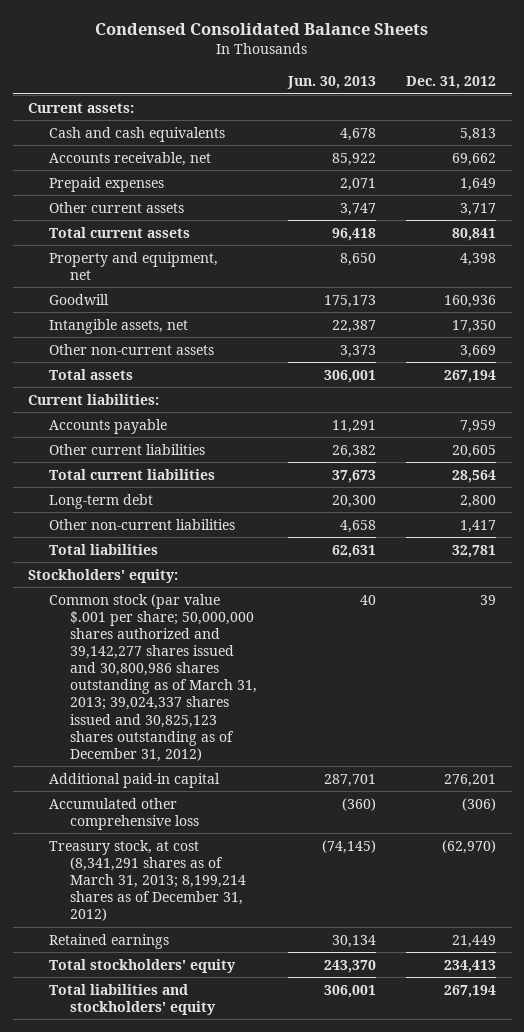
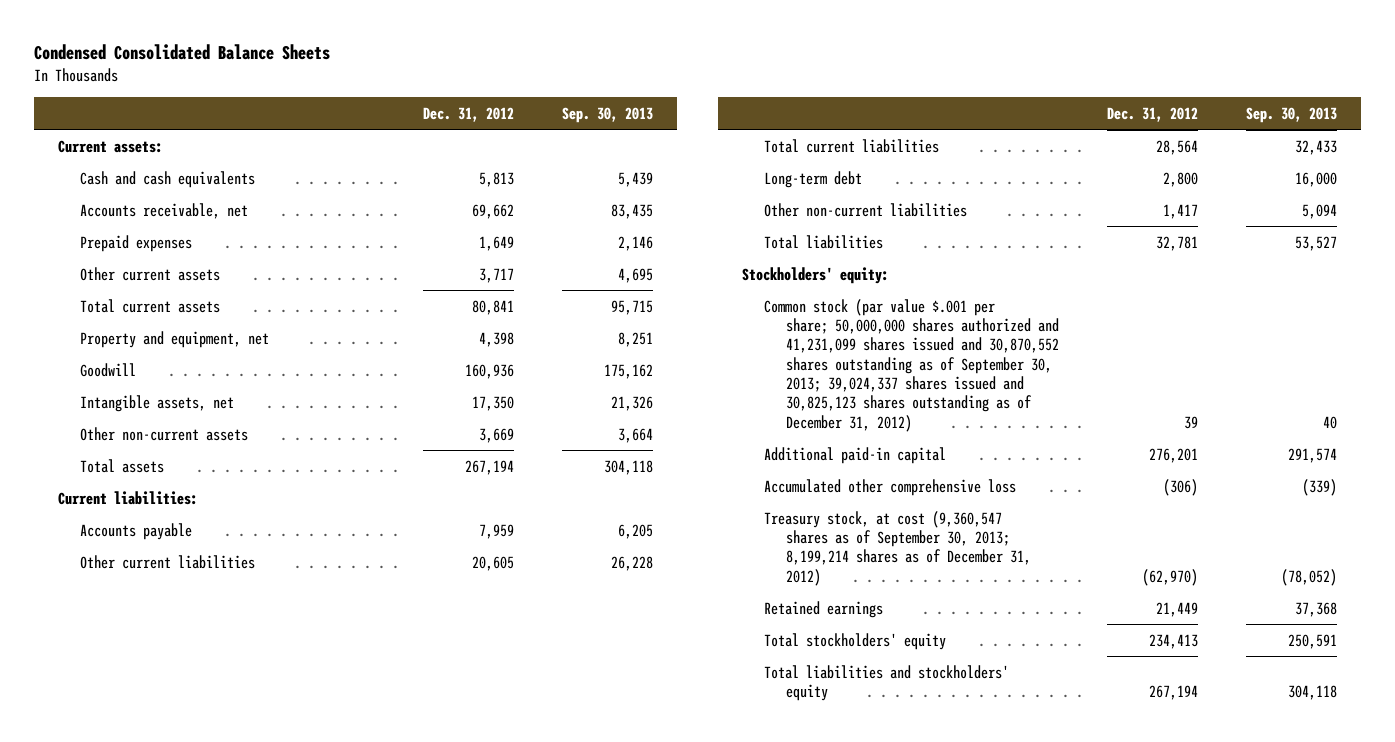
- | Jun. 30, 2013 | Dec. 31, 2012
+ | Dec. 31, 2012 | Sep. 30, 2013
- Common stock (par value $.001 per share; 50,000,000 shares authorized and 39,142,277 shares issued and 30,800,986 shares outstanding as of March 31, 2013; 39,024,337 shares issued and 30,825,123 shares outstanding as of December 31, 2012) | 40 | 39
+ Common stock (par value $.001 per share; 50,000,000 shares authorized and 41,231,099 shares issued and 30,870,552 shares outstanding as of September 30, 2013; 39,024,337 shares issued and 30,825,123 shares outstanding as of December 31, 2012) | 39 | 40
- Treasury stock, at cost (8,341,291 shares as of March 31, 2013; 8,199,214 shares as of December 31, 2012) | (74,145) | (62,970)
+ Treasury stock, at cost (9,360,547 shares as of September 30, 2013; 8,199,214 shares as of December 31, 2012) | (62,970) | (78,052)

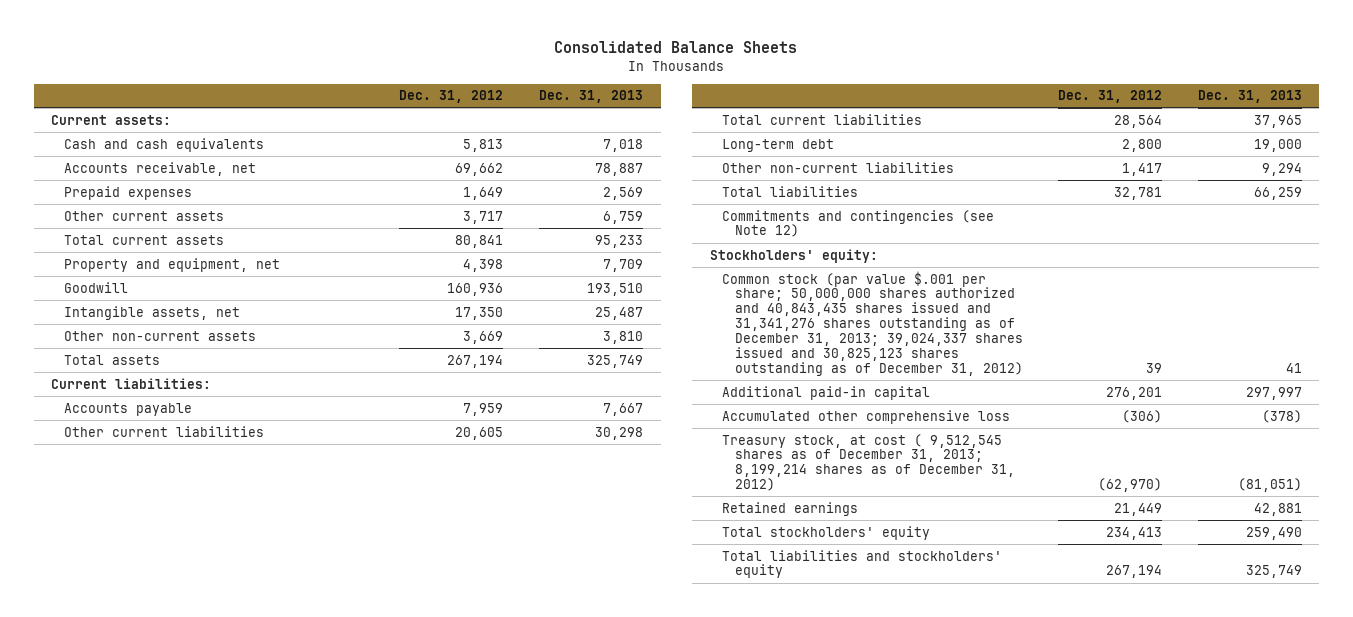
- Condensed Consolidated Balance Sheets
+ Consolidated Balance Sheets
- | Dec. 31, 2012 | Sep. 30, 2013
+ | Dec. 31, 2012 | Dec. 31, 2013
+ Commitments and contingencies (see Note 12)
- Common stock (par value $.001 per share; 50,000,000 shares authorized and 41,231,099 shares issued and 30,870,552 shares outstanding as of September 30, 2013; 39,024,337 shares issued and 30,825,123 shares outstanding as of December 31, 2012) | 39 | 40
+ Common stock (par value $.001 per share; 50,000,000 shares authorized and 40,843,435 shares issued and 31,341,276 shares outstanding as of December 31, 2013; 39,024,337 shares issued and 30,825,123 shares outstanding as of December 31, 2012) | 39 | 41
- Treasury stock, at cost (9,360,547 shares as of September 30, 2013; 8,199,214 shares as of December 31, 2012) | (62,970) | (78,052)
+ Treasury stock, at cost ( 9,512,545 shares as of December 31, 2013; 8,199,214 shares as of December 31, 2012) | (62,970) | (81,051)

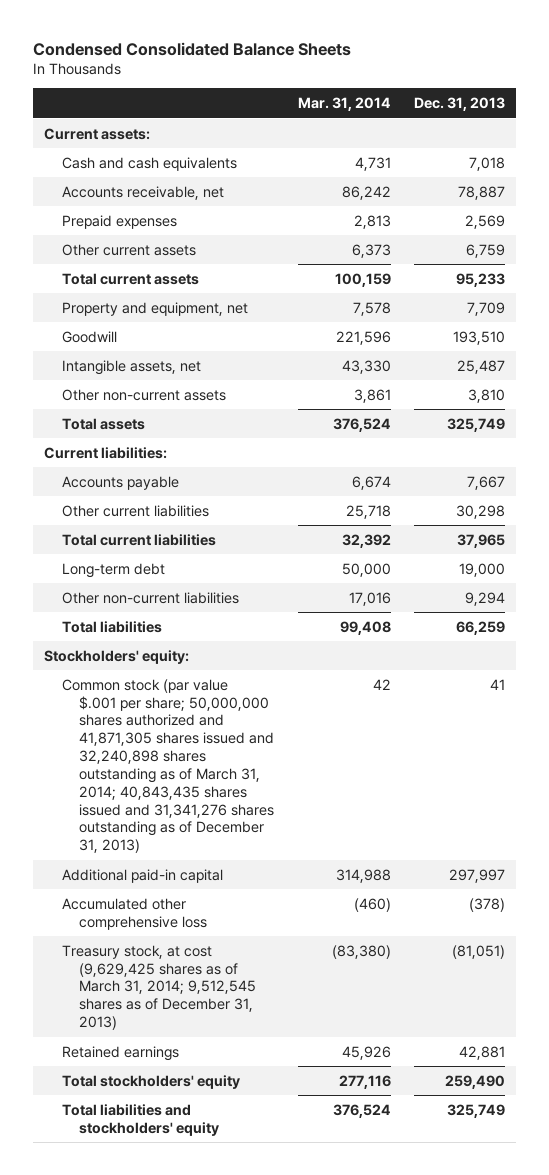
- Consolidated Balance Sheets
+ Condensed Consolidated Balance Sheets
- | Dec. 31, 2012 | Dec. 31, 2013
+ | Mar. 31, 2014 | Dec. 31, 2013
- Commitments and contingencies (see Note 12)
- Common stock (par value $.001 per share; 50,000,000 shares authorized and 40,843,435 shares issued and 31,341,276 shares outstanding as of December 31, 2013; 39,024,337 shares issued and 30,825,123 shares outstanding as of December 31, 2012) | 39 | 41
+ Common stock (par value $.001 per share; 50,000,000 shares authorized and 41,871,305 shares issued and 32,240,898 shares outstanding as of March 31, 2014; 40,843,435 shares issued and 31,341,276 shares outstanding as of December 31, 2013) | 42 | 41
- Treasury stock, at cost ( 9,512,545 shares as of December 31, 2013; 8,199,214 shares as of December 31, 2012) | (62,970) | (81,051)
+ Treasury stock, at cost (9,629,425 shares as of March 31, 2014; 9,512,545 shares as of December 31, 2013) | (83,380) | (81,051)

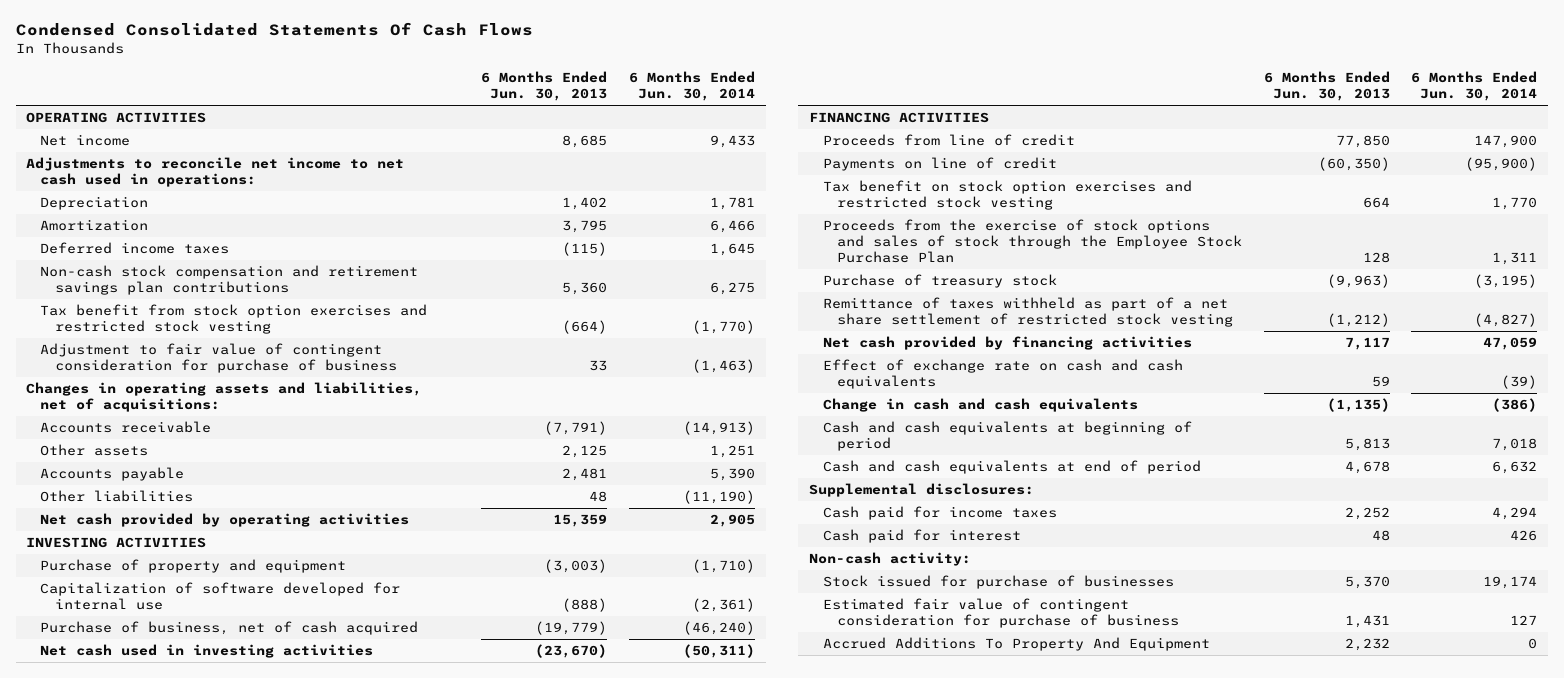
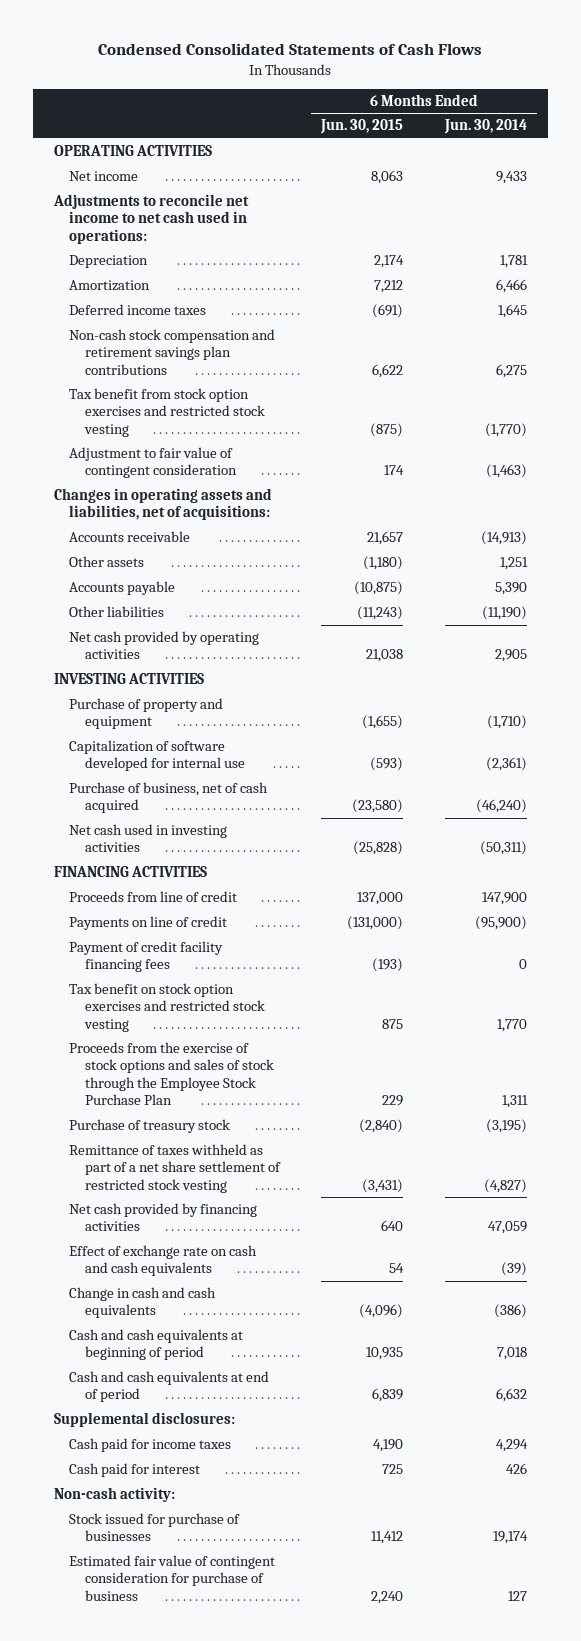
- Condensed Consolidated Statements Of Cash Flows
+ Condensed Consolidated Statements of Cash Flows
- | 6 Months Ended Jun. 30, 2013 | 6 Months Ended Jun. 30, 2014
+ | 6 Months Ended Jun. 30, 2015 | 6 Months Ended Jun. 30, 2014
- Adjustment to fair value of contingent consideration for purchase of business | 33 | (1,463)
+ Adjustment to fair value of contingent consideration | 174 | (1,463)
+ Payment of credit facility financing fees | (193) | 0
- Accrued Additions To Property And Equipment | 2,232 | 0

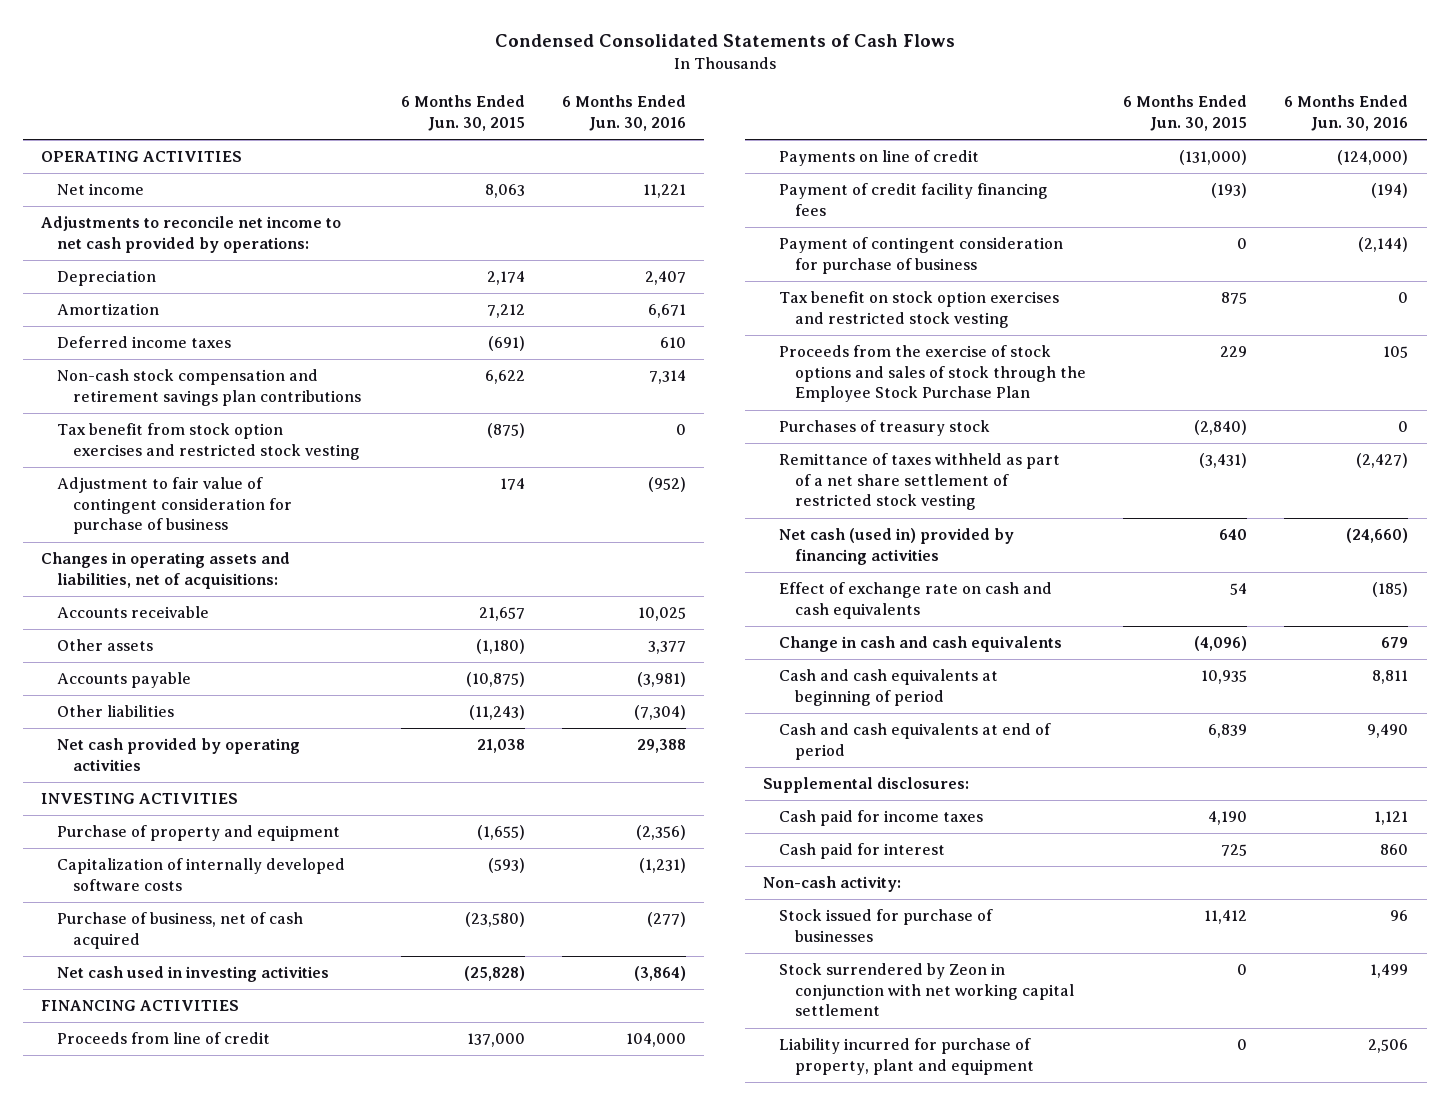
- | 6 Months Ended Jun. 30, 2015 | 6 Months Ended Jun. 30, 2014
+ | 6 Months Ended Jun. 30, 2015 | 6 Months Ended Jun. 30, 2016
- Adjustments to reconcile net income to net cash used in operations:
+ Adjustments to reconcile net income to net cash provided by operations:
- Adjustment to fair value of contingent consideration | 174 | (1,463)
+ Adjustment to fair value of contingent consideration for purchase of business | 174 | (952)
- Capitalization of software developed for internal use | (593) | (2,361)
+ Capitalization of internally developed software costs | (593) | (1,231)
+ Payment of contingent consideration for purchase of business | 0 | (2,144)
- Purchase of treasury stock | (2,840) | (3,195)
+ Purchases of treasury stock | (2,840) | 0
- Net cash provided by financing activities | 640 | 47,059
+ Net cash (used in) provided by financing activities | 640 | (24,660)
- Estimated fair value of contingent consideration for purchase of business | 2,240 | 127
+ Stock surrendered by Zeon in conjunction with net working capital settlement | 0 | 1,499
+ Liability incurred for purchase of property, plant and equipment | 0 | 2,506

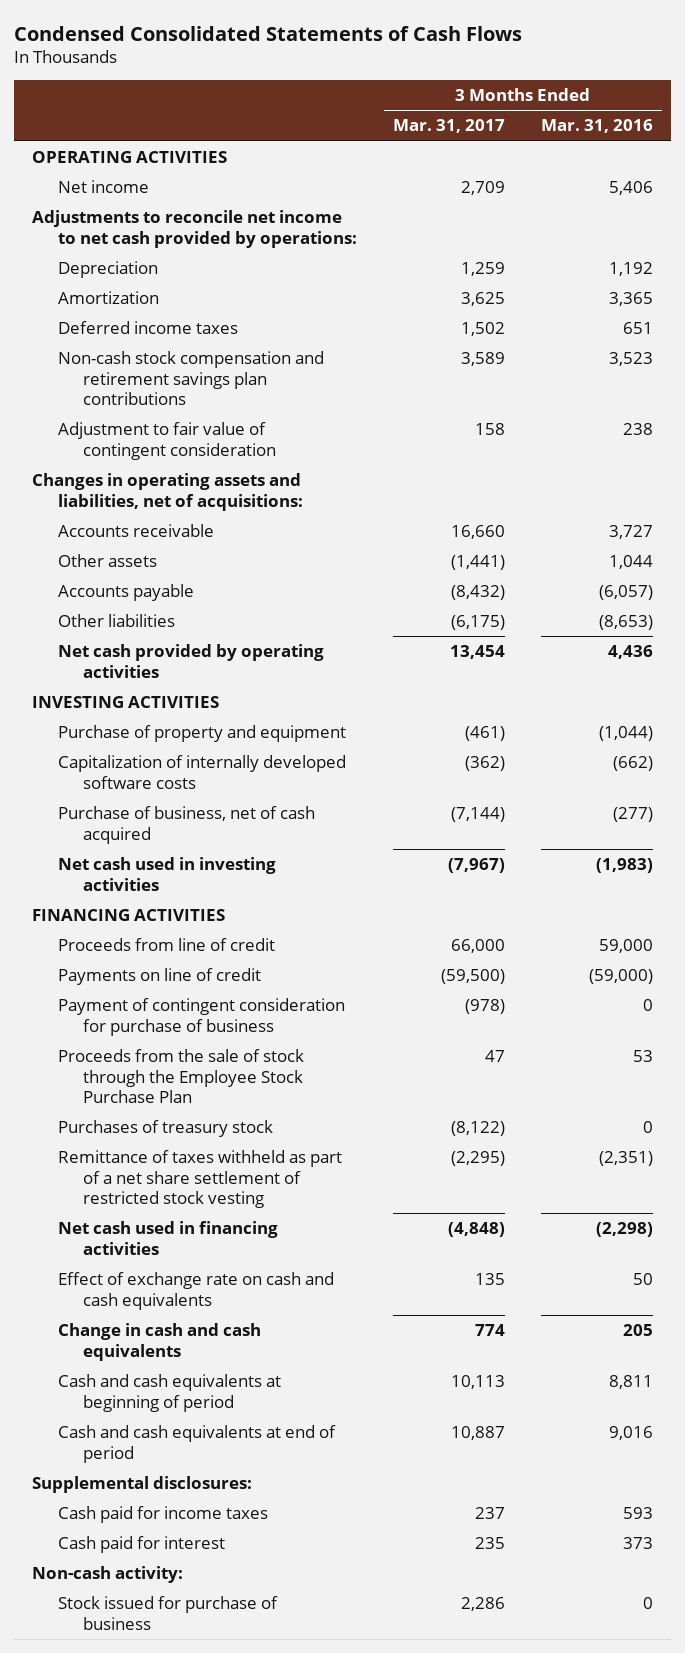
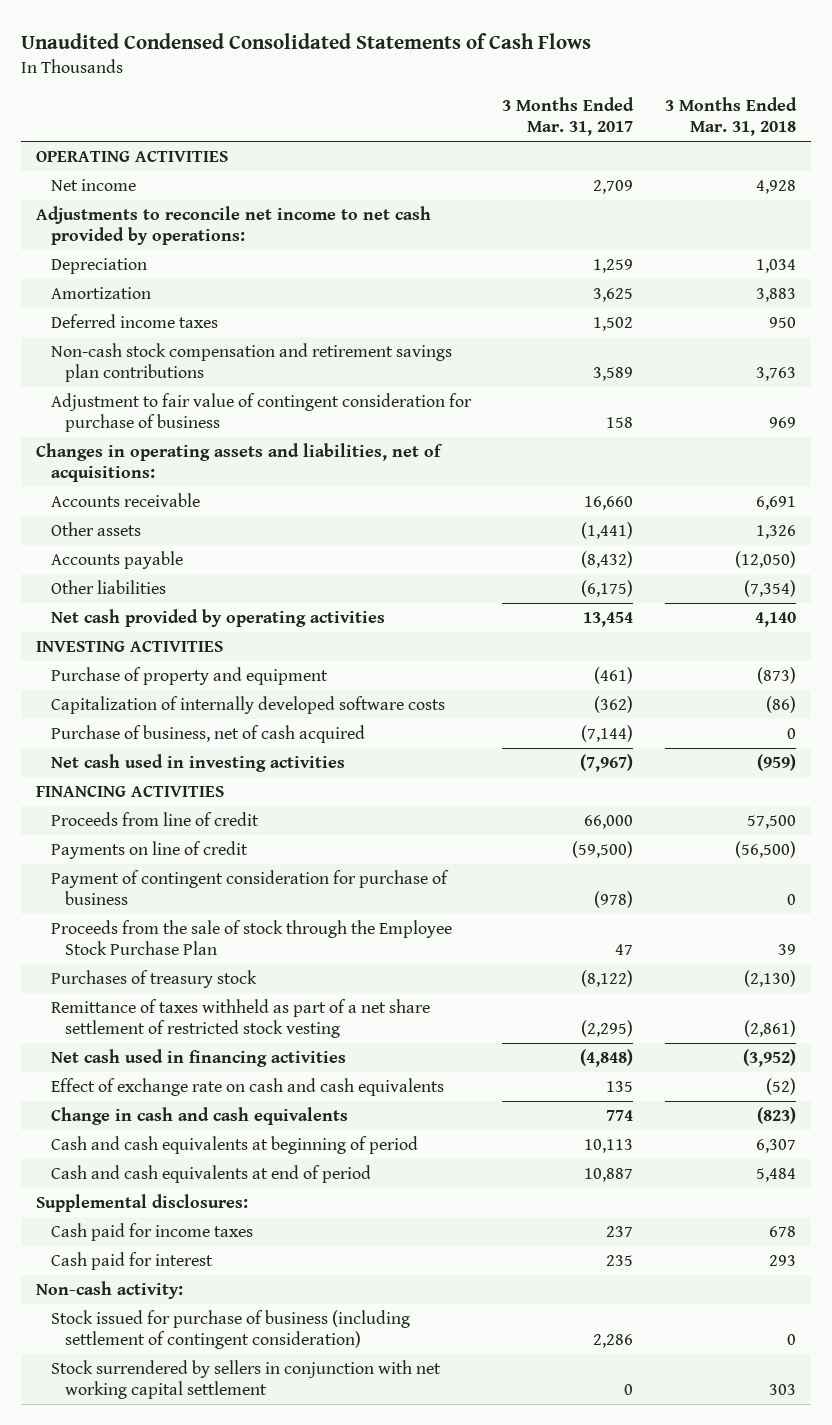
- Condensed Consolidated Statements of Cash Flows
+ Unaudited Condensed Consolidated Statements of Cash Flows
- | 3 Months Ended Mar. 31, 2017 | 3 Months Ended Mar. 31, 2016
+ | 3 Months Ended Mar. 31, 2017 | 3 Months Ended Mar. 31, 2018
- Adjustment to fair value of contingent consideration | 158 | 238
+ Adjustment to fair value of contingent consideration for purchase of business | 158 | 969
- Stock issued for purchase of business | 2,286 | 0
+ Stock issued for purchase of business (including settlement of contingent consideration) | 2,286 | 0
+ Stock surrendered by sellers in conjunction with net working capital settlement | 0 | 303

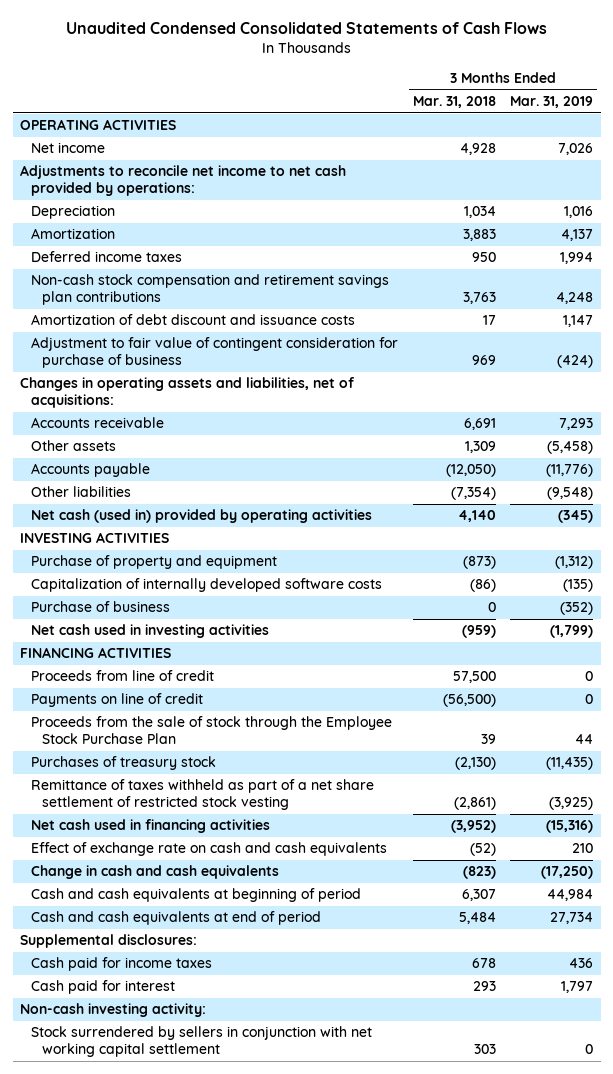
- | 3 Months Ended Mar. 31, 2017 | 3 Months Ended Mar. 31, 2018
+ | 3 Months Ended Mar. 31, 2018 | 3 Months Ended Mar. 31, 2019
+ Amortization of debt discount and issuance costs | 17 | 1,147
- Other assets | (1,441) | 1,326
+ Other assets | 1,309 | (5,458)
- Net cash provided by operating activities | 13,454 | 4,140
+ Net cash (used in) provided by operating activities | 4,140 | (345)
- Purchase of business, net of cash acquired | (7,144) | 0
+ Purchase of business | 0 | (352)
- Payment of contingent consideration for purchase of business | (978) | 0
- Non-cash activity:
- Stock issued for purchase of business (including settlement of contingent consideration) | 2,286 | 0
+ Non-cash investing activity:

